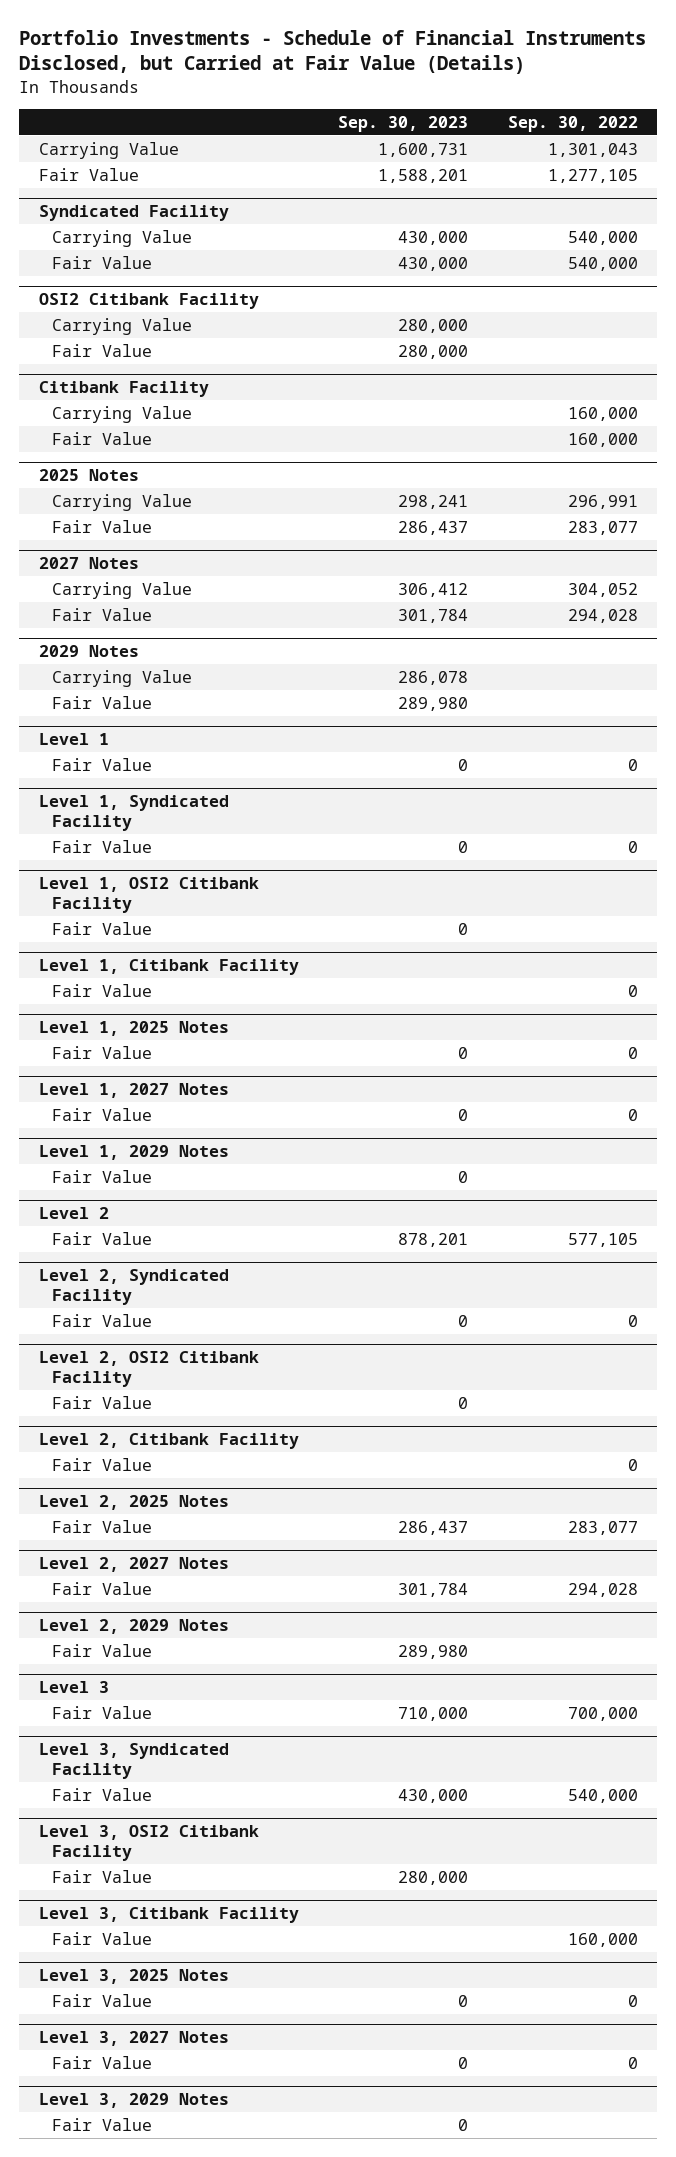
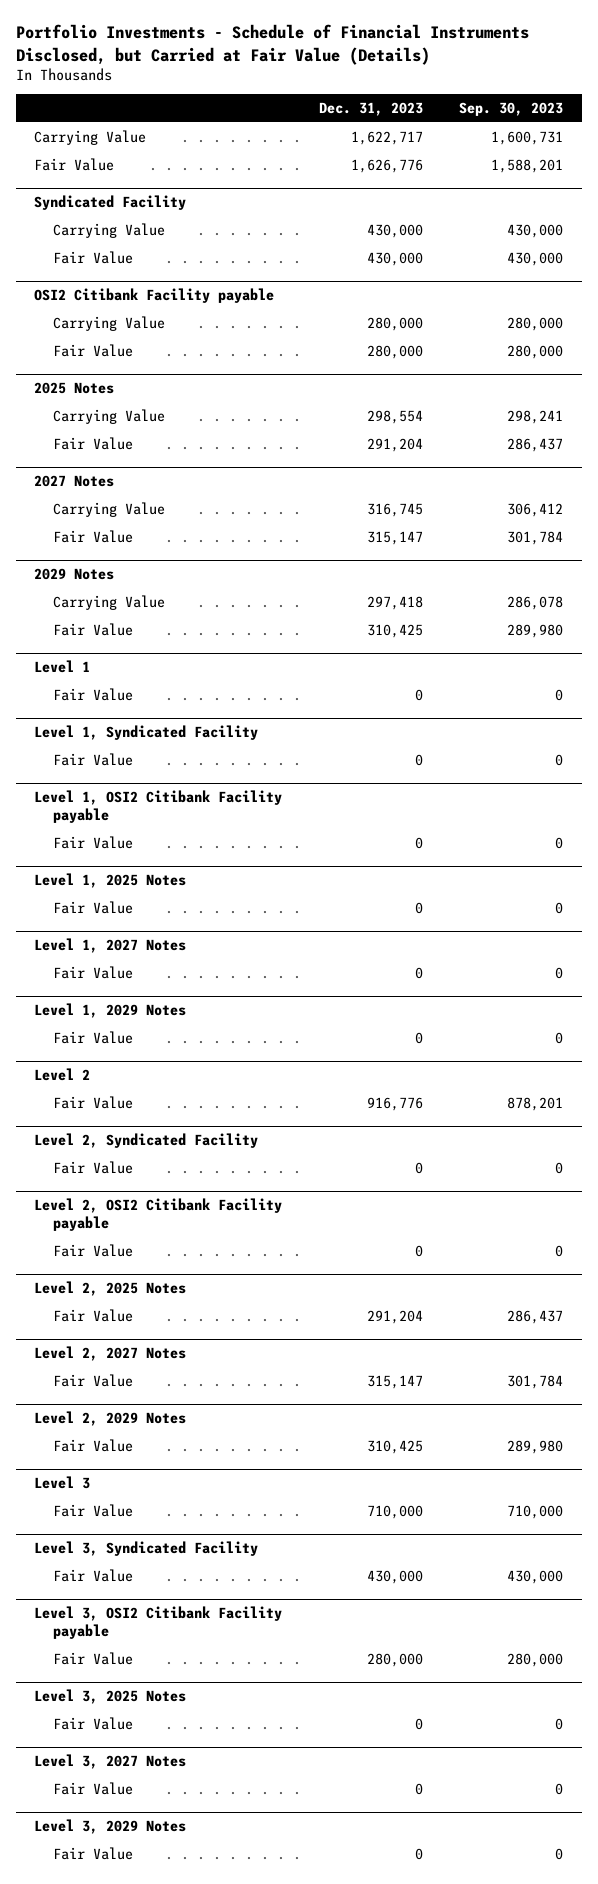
- | Sep. 30, 2023 | Sep. 30, 2022
+ | Dec. 31, 2023 | Sep. 30, 2023
- OSI2 Citibank Facility
+ OSI2 Citibank Facility payable
- Citibank Facility
- Carrying Value | | 160,000
- Fair Value | | 160,000
- Level 1, OSI2 Citibank Facility
+ Level 1, OSI2 Citibank Facility payable
- Level 1, Citibank Facility
- Fair Value | | 0
- Level 2, OSI2 Citibank Facility
+ Level 2, OSI2 Citibank Facility payable
- Level 2, Citibank Facility
- Fair Value | | 0
- Level 3, OSI2 Citibank Facility
+ Level 3, OSI2 Citibank Facility payable
- Level 3, Citibank Facility
- Fair Value | | 160,000

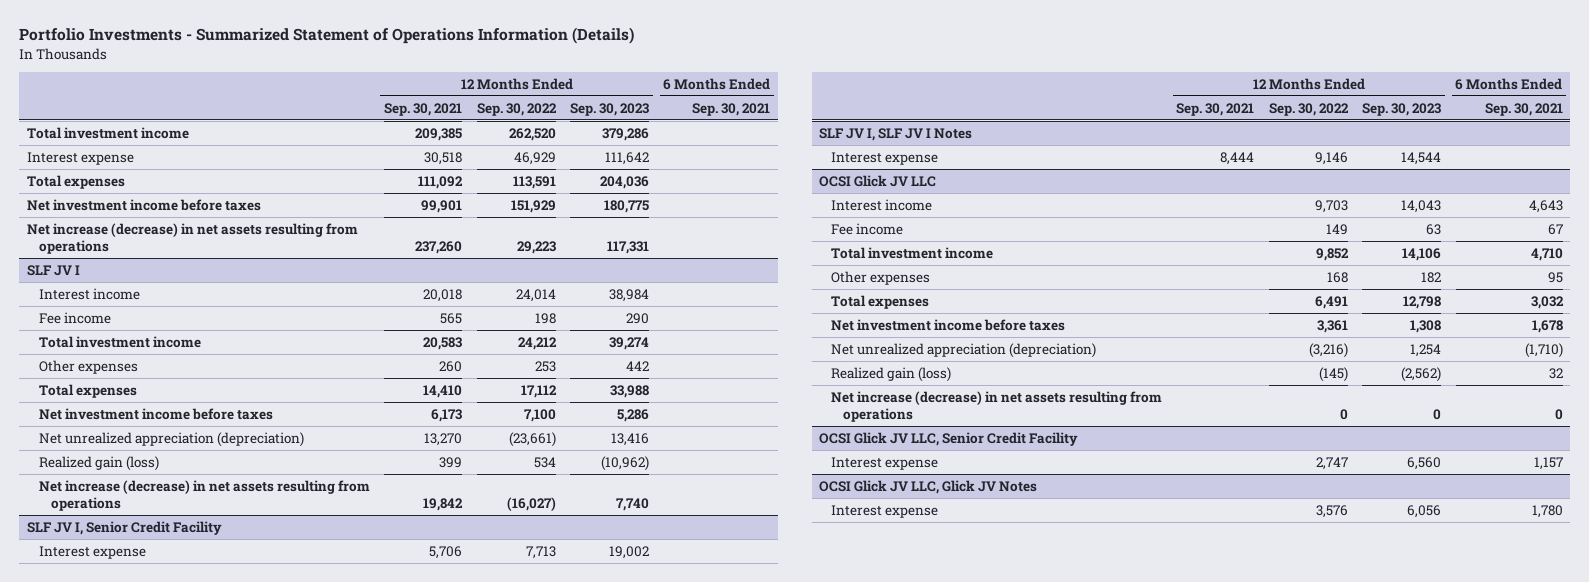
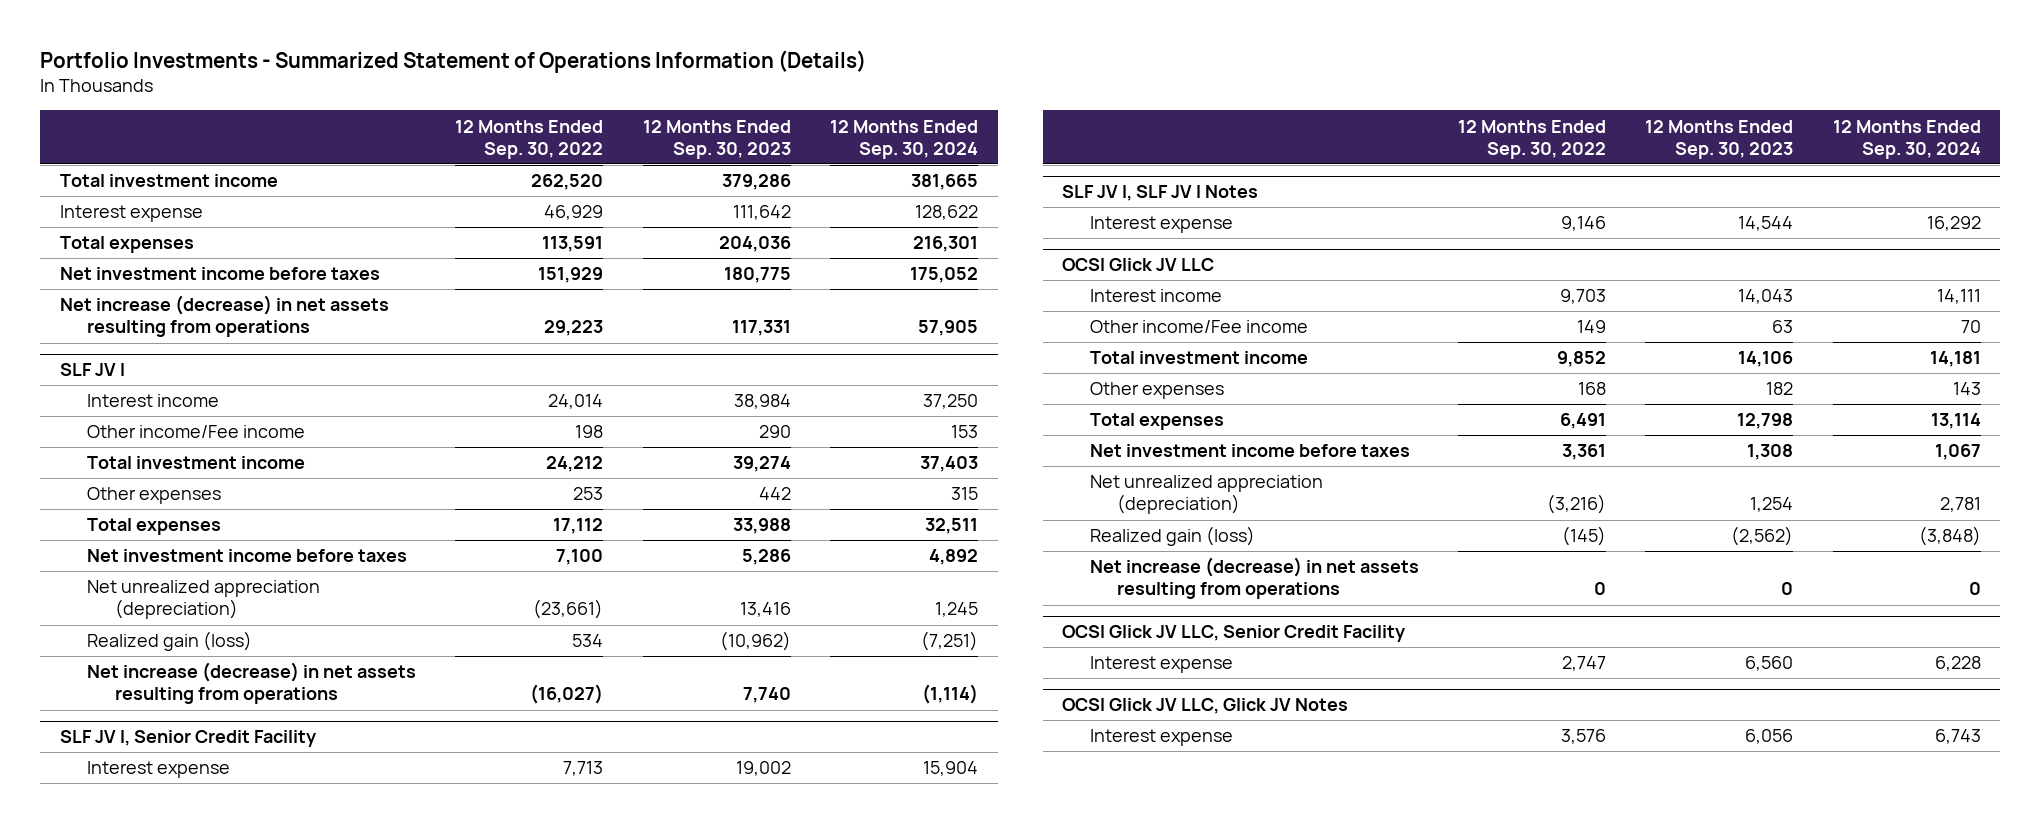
- | 12 Months Ended Sep. 30, 2021 | 12 Months Ended Sep. 30, 2022 | 12 Months Ended Sep. 30, 2023 | 6 Months Ended Sep. 30, 2021
+ | 12 Months Ended Sep. 30, 2022 | 12 Months Ended Sep. 30, 2023 | 12 Months Ended Sep. 30, 2024
@ SLF JV I
- Fee income | 565 | 198 | 290 |
+ Other income/Fee income | 198 | 290 | 153
@ OCSI Glick JV LLC
- Fee income | | 149 | 63 | 67
+ Other income/Fee income | 149 | 63 | 70

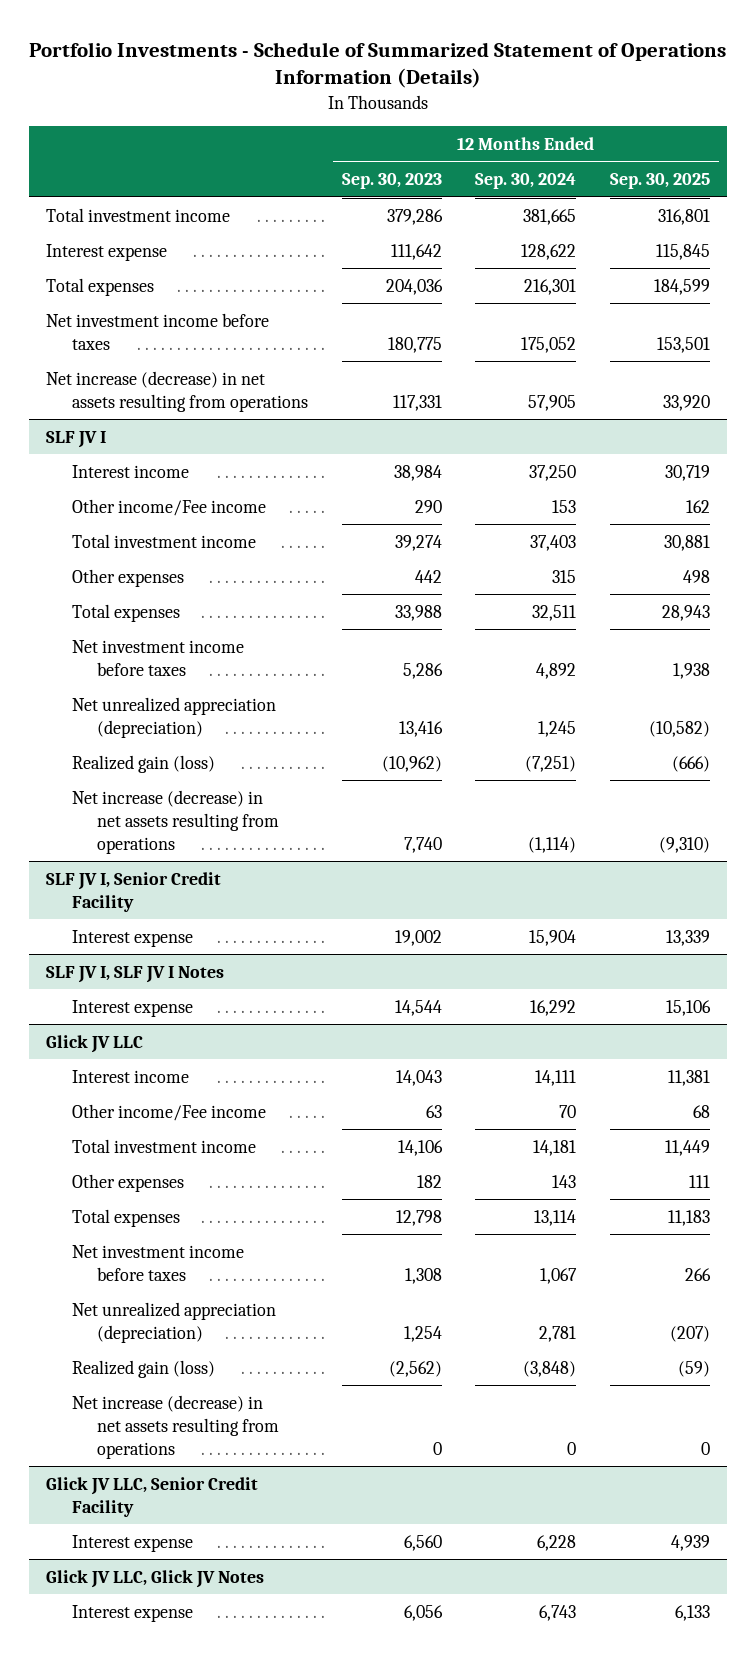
- Portfolio Investments - Summarized Statement of Operations Information (Details)
+ Portfolio Investments - Schedule of Summarized Statement of Operations Information (Details)
- | 12 Months Ended Sep. 30, 2022 | 12 Months Ended Sep. 30, 2023 | 12 Months Ended Sep. 30, 2024
+ | 12 Months Ended Sep. 30, 2023 | 12 Months Ended Sep. 30, 2024 | 12 Months Ended Sep. 30, 2025
- OCSI Glick JV LLC
+ Glick JV LLC
- OCSI Glick JV LLC, Senior Credit Facility
+ Glick JV LLC, Senior Credit Facility
- OCSI Glick JV LLC, Glick JV Notes
+ Glick JV LLC, Glick JV Notes

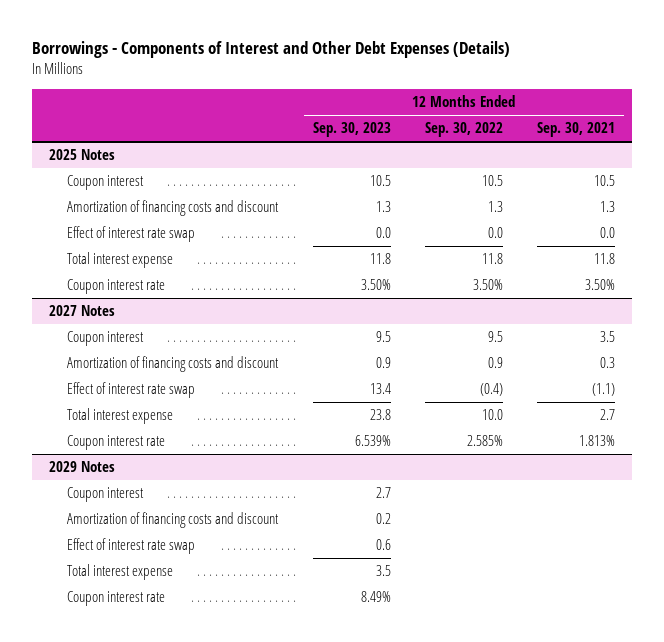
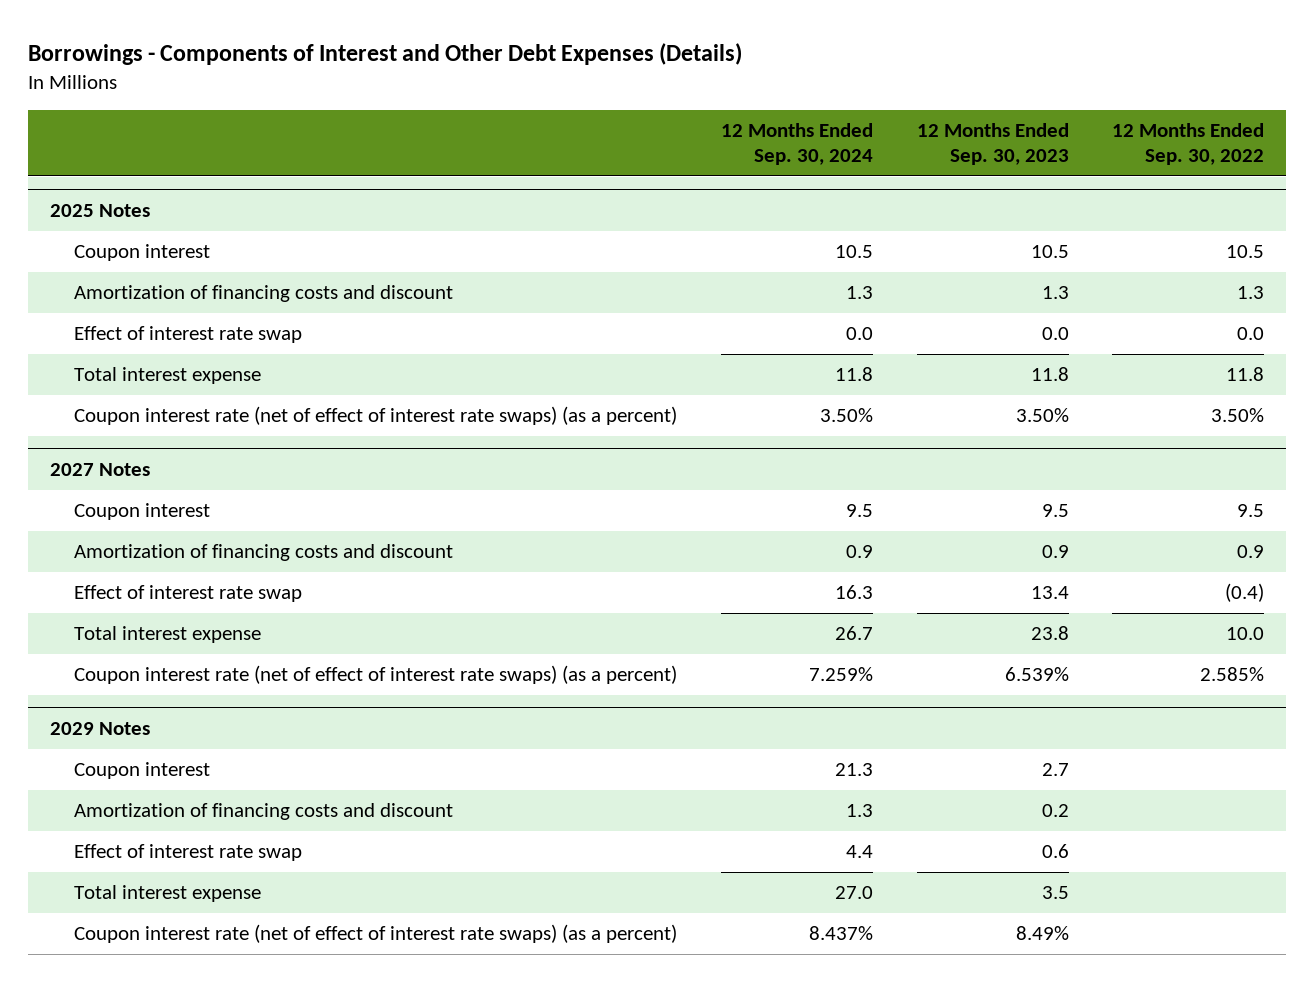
- | 12 Months Ended Sep. 30, 2023 | 12 Months Ended Sep. 30, 2022 | 12 Months Ended Sep. 30, 2021
+ | 12 Months Ended Sep. 30, 2024 | 12 Months Ended Sep. 30, 2023 | 12 Months Ended Sep. 30, 2022
@ 2025 Notes
- Coupon interest rate | 3.50% | 3.50% | 3.50%
+ Coupon interest rate (net of effect of interest rate swaps) (as a percent) | 3.50% | 3.50% | 3.50%
@ 2027 Notes
- Coupon interest rate | 6.539% | 2.585% | 1.813%
+ Coupon interest rate (net of effect of interest rate swaps) (as a percent) | 7.259% | 6.539% | 2.585%
@ 2029 Notes
- Coupon interest rate | 8.49% | |
+ Coupon interest rate (net of effect of interest rate swaps) (as a percent) | 8.437% | 8.49% |

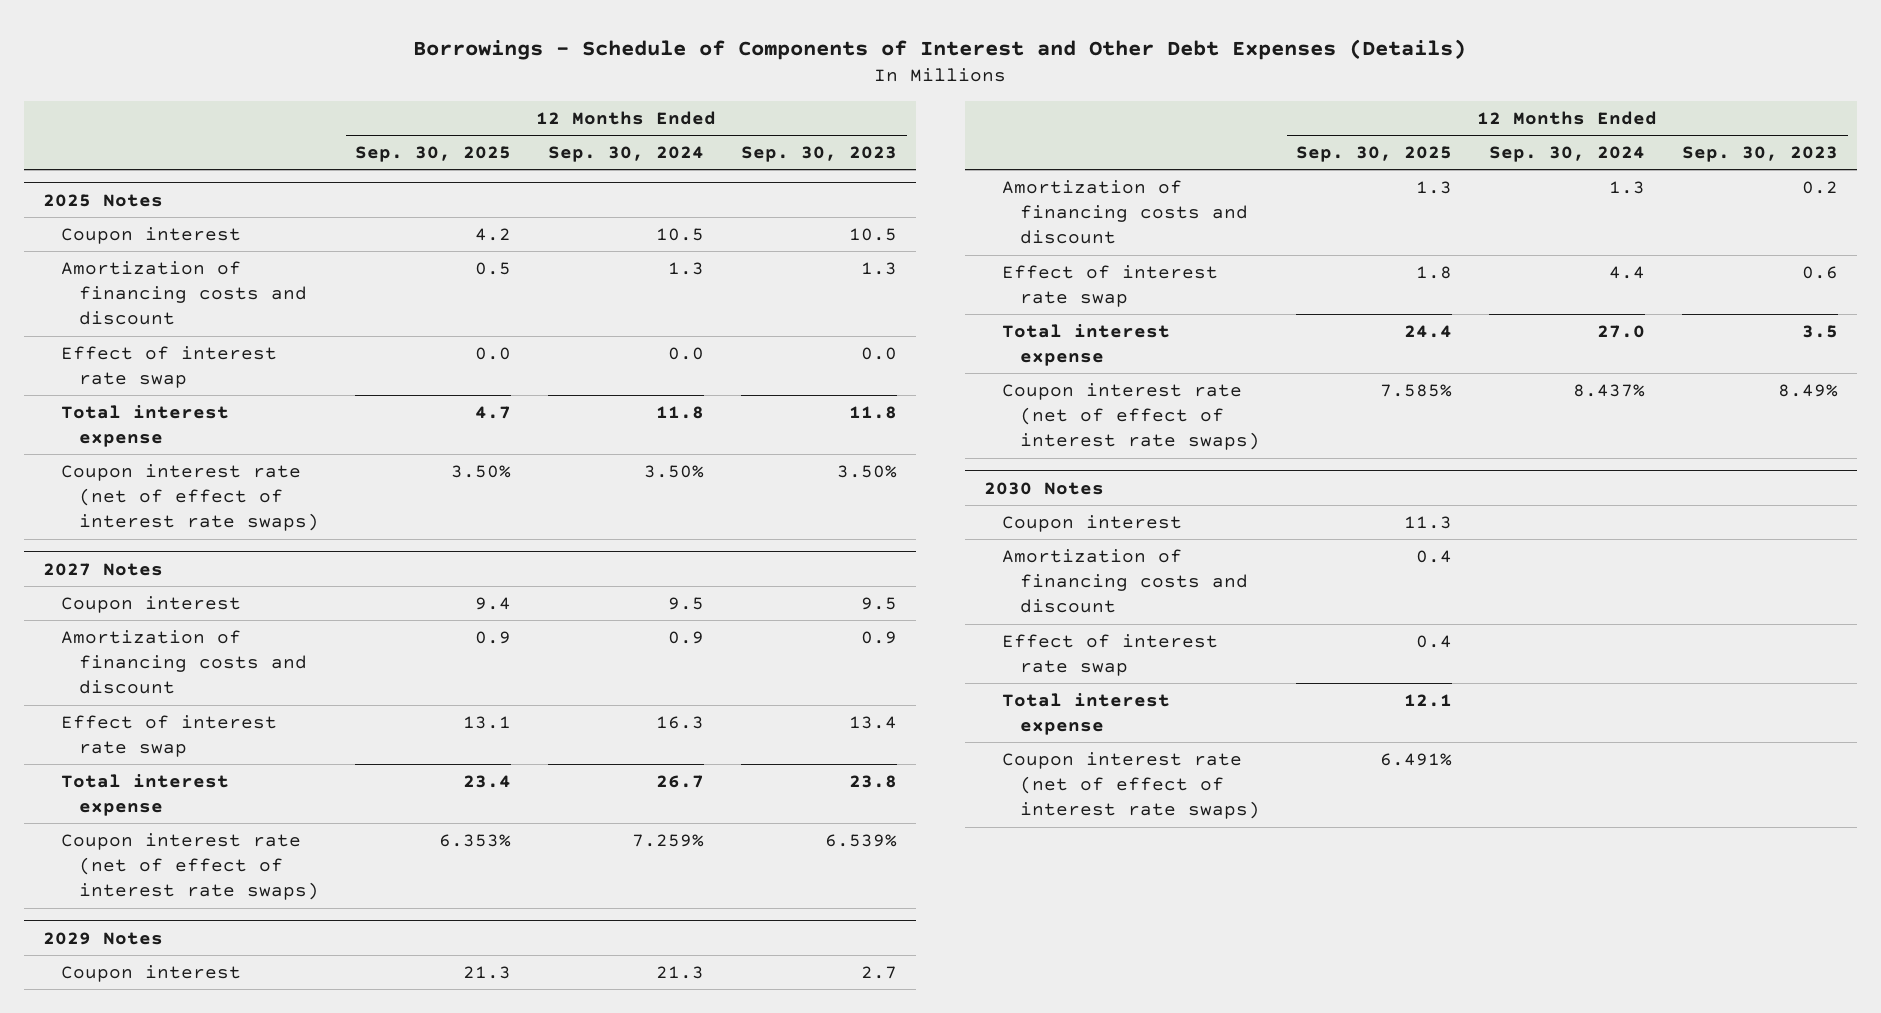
- Borrowings - Components of Interest and Other Debt Expenses (Details)
+ Borrowings - Schedule of Components of Interest and Other Debt Expenses (Details)
- | 12 Months Ended Sep. 30, 2024 | 12 Months Ended Sep. 30, 2023 | 12 Months Ended Sep. 30, 2022
+ | 12 Months Ended Sep. 30, 2025 | 12 Months Ended Sep. 30, 2024 | 12 Months Ended Sep. 30, 2023
@ 2025 Notes
- Coupon interest rate (net of effect of interest rate swaps) (as a percent) | 3.50% | 3.50% | 3.50%
+ Coupon interest rate (net of effect of interest rate swaps) | 3.50% | 3.50% | 3.50%
@ 2027 Notes
- Coupon interest rate (net of effect of interest rate swaps) (as a percent) | 7.259% | 6.539% | 2.585%
+ Coupon interest rate (net of effect of interest rate swaps) | 6.353% | 7.259% | 6.539%
@ 2029 Notes
- Coupon interest rate (net of effect of interest rate swaps) (as a percent) | 8.437% | 8.49% |
+ Coupon interest rate (net of effect of interest rate swaps) | 7.585% | 8.437% | 8.49%
+ 2030 Notes
+ Coupon interest | 11.3 | |
+ Amortization of financing costs and discount | 0.4 | |
+ Effect of interest rate swap | 0.4 | |
+ Total interest expense | 12.1 | |
+ Coupon interest rate (net of effect of interest rate swaps) | 6.491% | |

